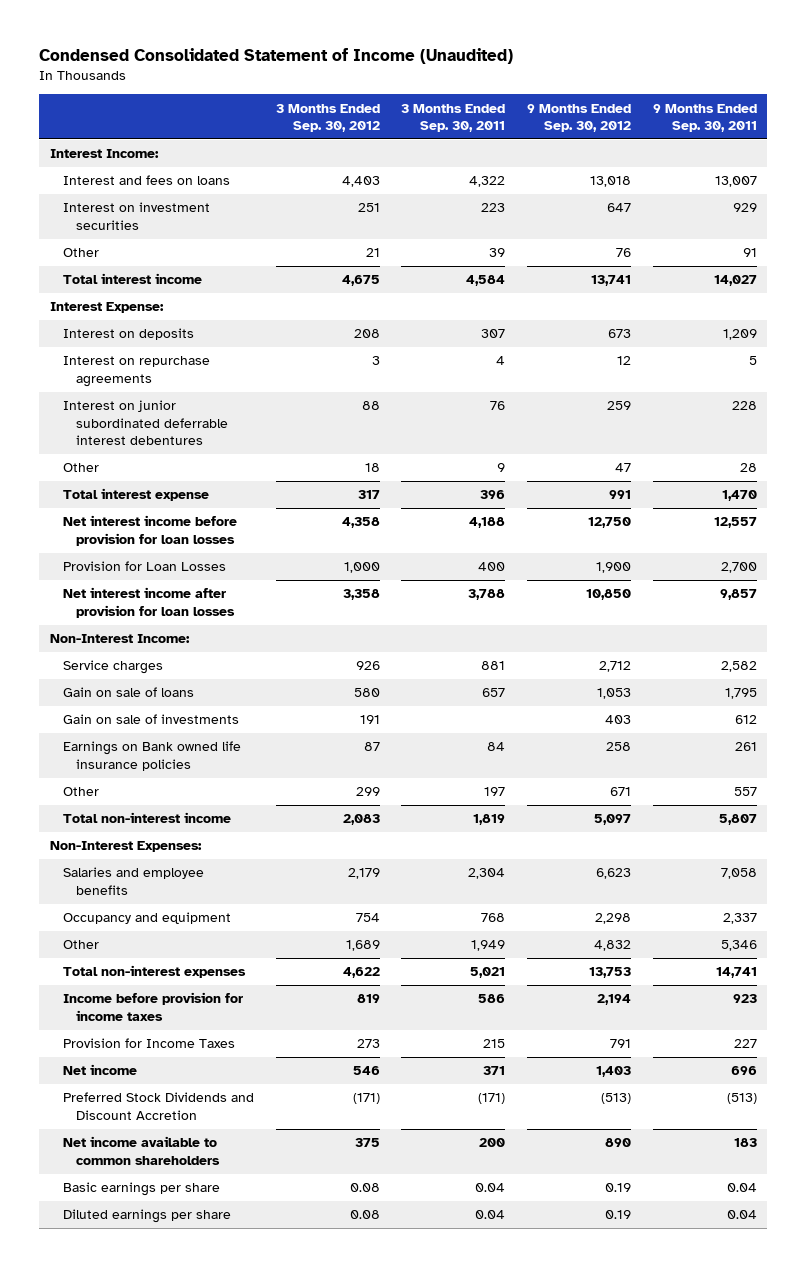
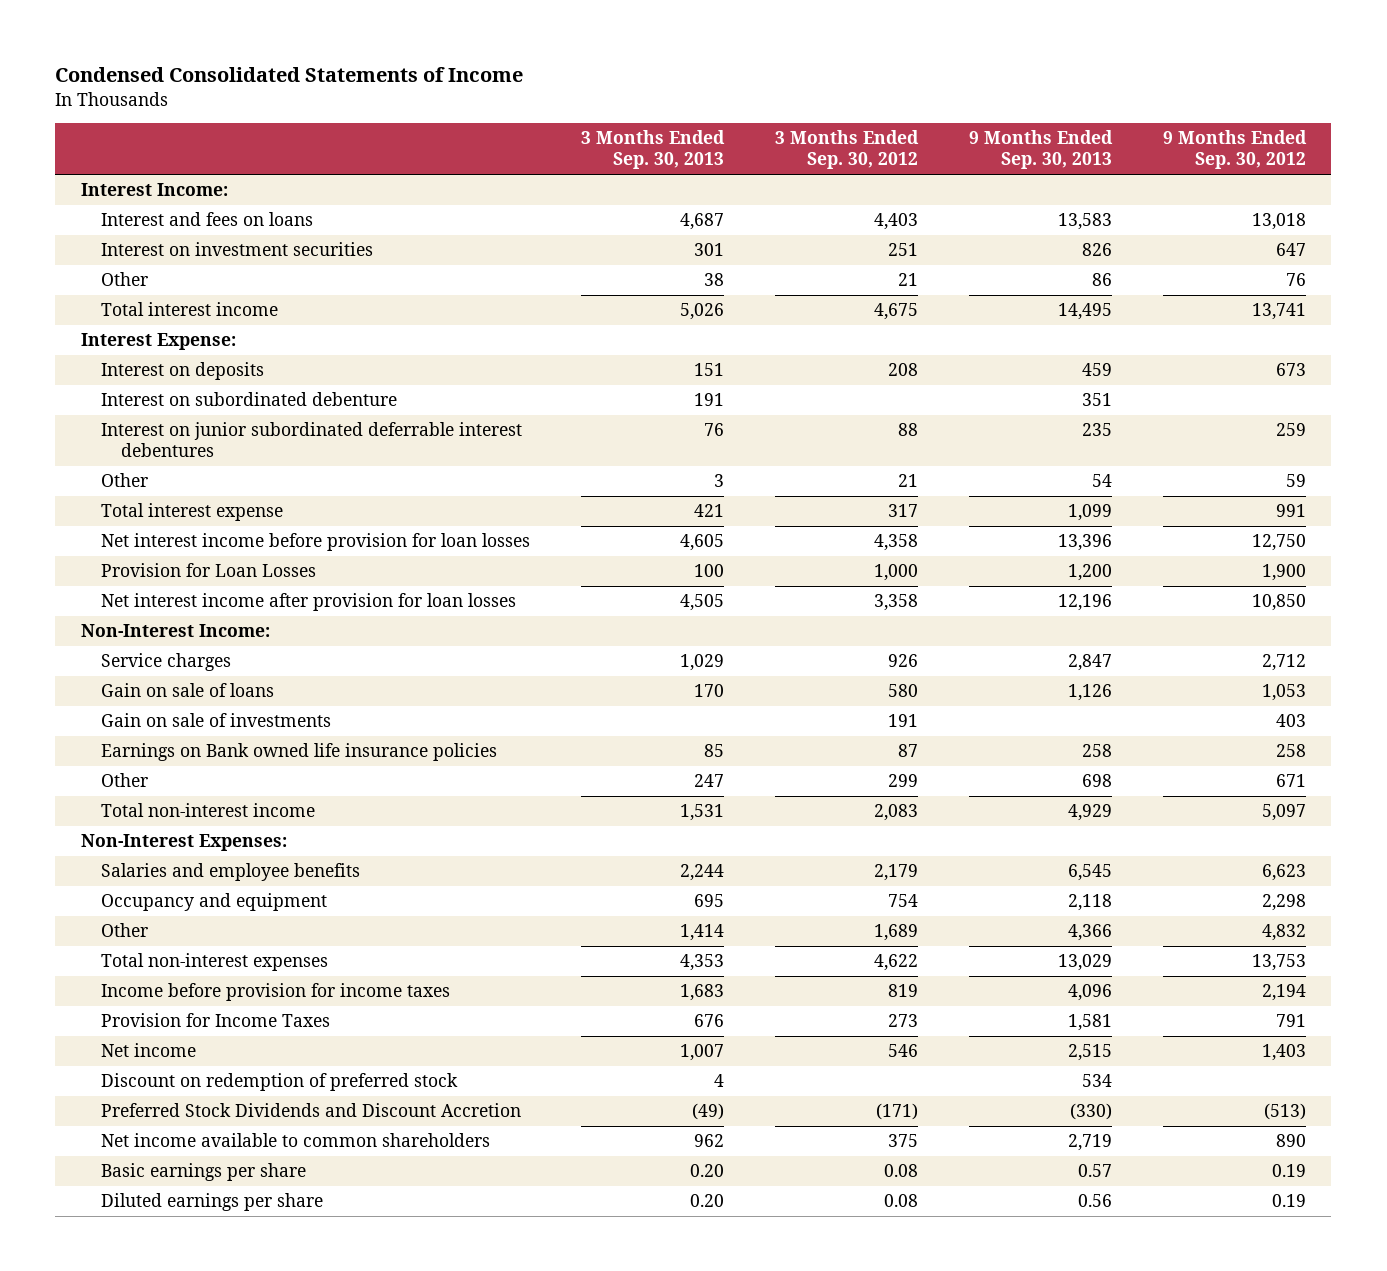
- Condensed Consolidated Statement of Income (Unaudited)
+ Condensed Consolidated Statements of Income
- | 3 Months Ended Sep. 30, 2012 | 3 Months Ended Sep. 30, 2011 | 9 Months Ended Sep. 30, 2012 | 9 Months Ended Sep. 30, 2011
+ | 3 Months Ended Sep. 30, 2013 | 3 Months Ended Sep. 30, 2012 | 9 Months Ended Sep. 30, 2013 | 9 Months Ended Sep. 30, 2012
- Interest on repurchase agreements | 3 | 4 | 12 | 5
+ Interest on subordinated debenture | 191 | | 351 |
- Other | 18 | 9 | 47 | 28
+ Other | 3 | 21 | 54 | 59
+ Discount on redemption of preferred stock | 4 | | 534 |

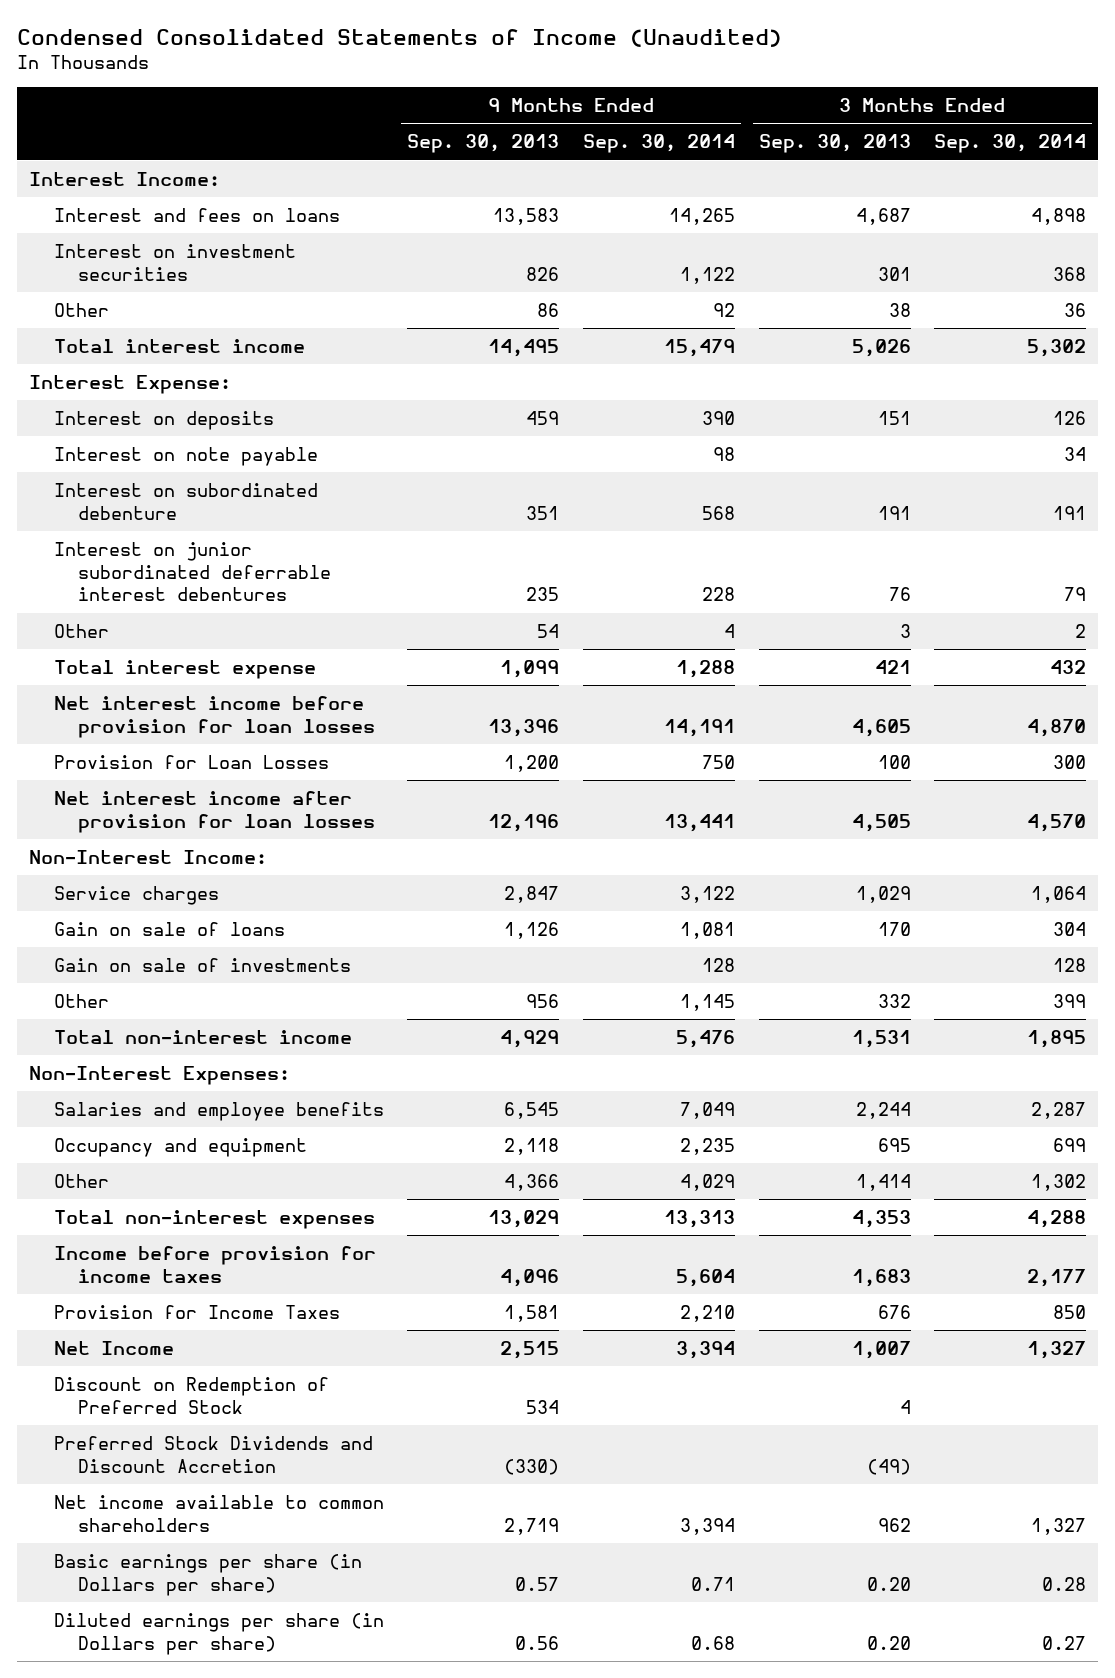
- Condensed Consolidated Statements of Income
+ Condensed Consolidated Statements of Income (Unaudited)
- | 3 Months Ended Sep. 30, 2013 | 3 Months Ended Sep. 30, 2012 | 9 Months Ended Sep. 30, 2013 | 9 Months Ended Sep. 30, 2012
+ | 9 Months Ended Sep. 30, 2013 | 9 Months Ended Sep. 30, 2014 | 3 Months Ended Sep. 30, 2013 | 3 Months Ended Sep. 30, 2014
+ Interest on note payable | | 98 | | 34
- Earnings on Bank owned life insurance policies | 85 | 87 | 258 | 258
- Other | 247 | 299 | 698 | 671
+ Other | 956 | 1,145 | 332 | 399
- Net income | 1,007 | 546 | 2,515 | 1,403
- Discount on redemption of preferred stock | 4 | | 534 |
+ Net Income | 2,515 | 3,394 | 1,007 | 1,327
+ Discount on Redemption of Preferred Stock | 534 | | 4 |
- Basic earnings per share | 0.20 | 0.08 | 0.57 | 0.19
- Diluted earnings per share | 0.20 | 0.08 | 0.56 | 0.19
+ Basic earnings per share (in Dollars per share) | 0.57 | 0.71 | 0.20 | 0.28
+ Diluted earnings per share (in Dollars per share) | 0.56 | 0.68 | 0.20 | 0.27

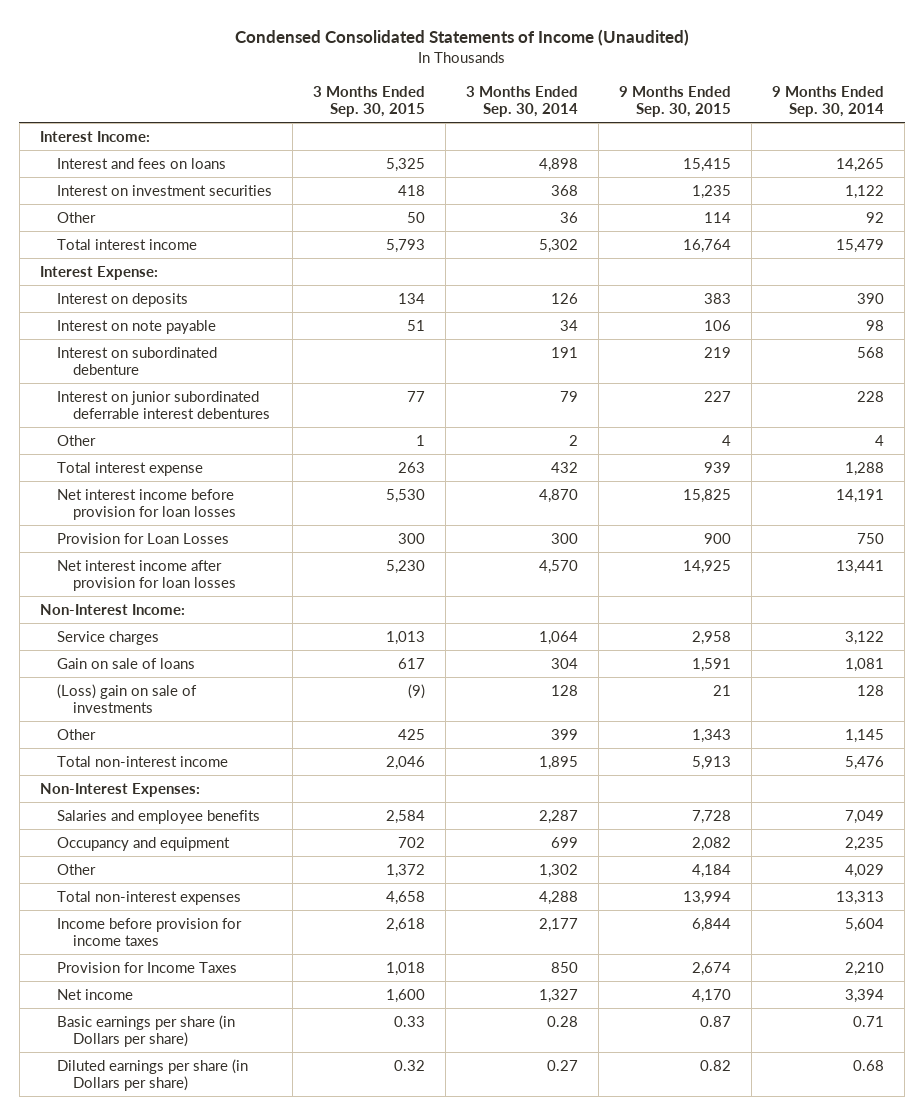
- | 9 Months Ended Sep. 30, 2013 | 9 Months Ended Sep. 30, 2014 | 3 Months Ended Sep. 30, 2013 | 3 Months Ended Sep. 30, 2014
+ | 3 Months Ended Sep. 30, 2015 | 3 Months Ended Sep. 30, 2014 | 9 Months Ended Sep. 30, 2015 | 9 Months Ended Sep. 30, 2014
- Gain on sale of investments | | 128 | | 128
+ (Loss) gain on sale of investments | (9) | 128 | 21 | 128
- Net Income | 2,515 | 3,394 | 1,007 | 1,327
- Discount on Redemption of Preferred Stock | 534 | | 4 |
- Preferred Stock Dividends and Discount Accretion | (330) | | (49) |
- Net income available to common shareholders | 2,719 | 3,394 | 962 | 1,327
+ Net income | 1,600 | 1,327 | 4,170 | 3,394

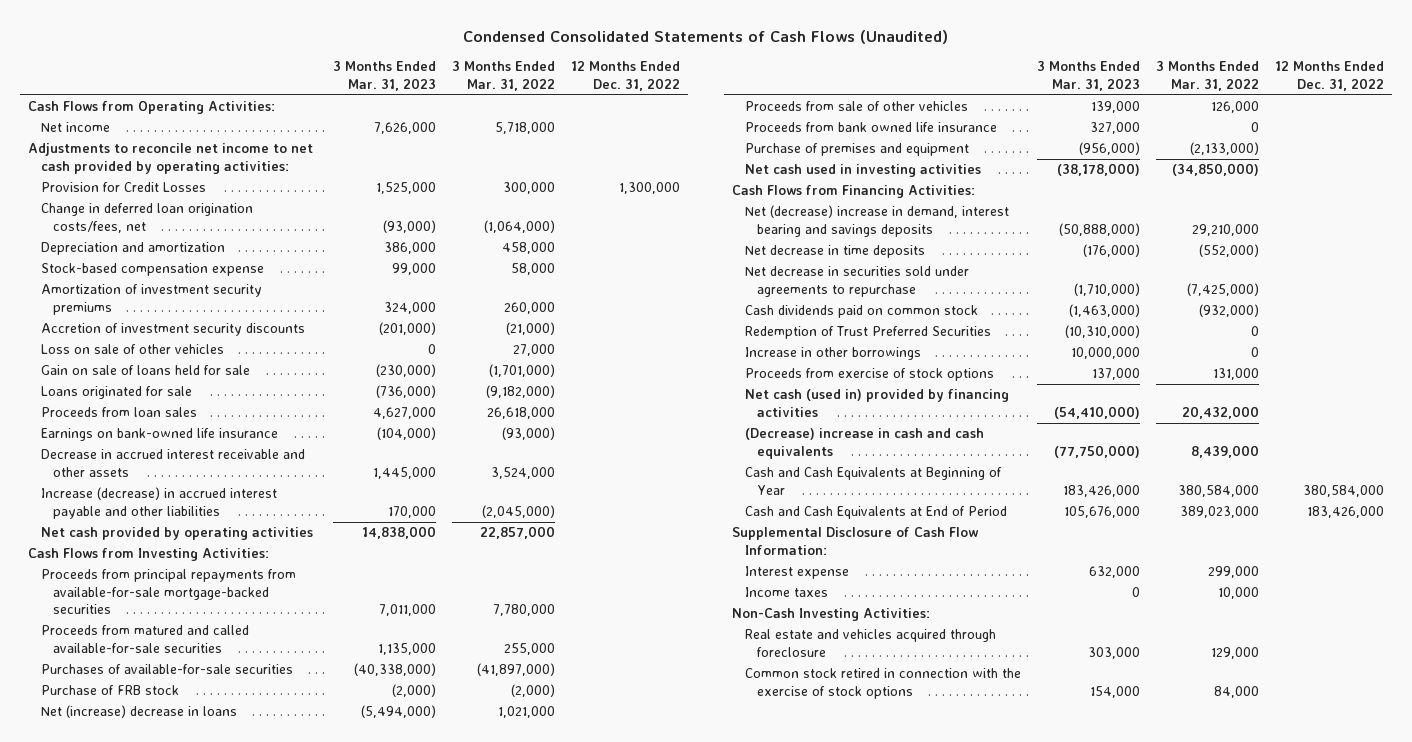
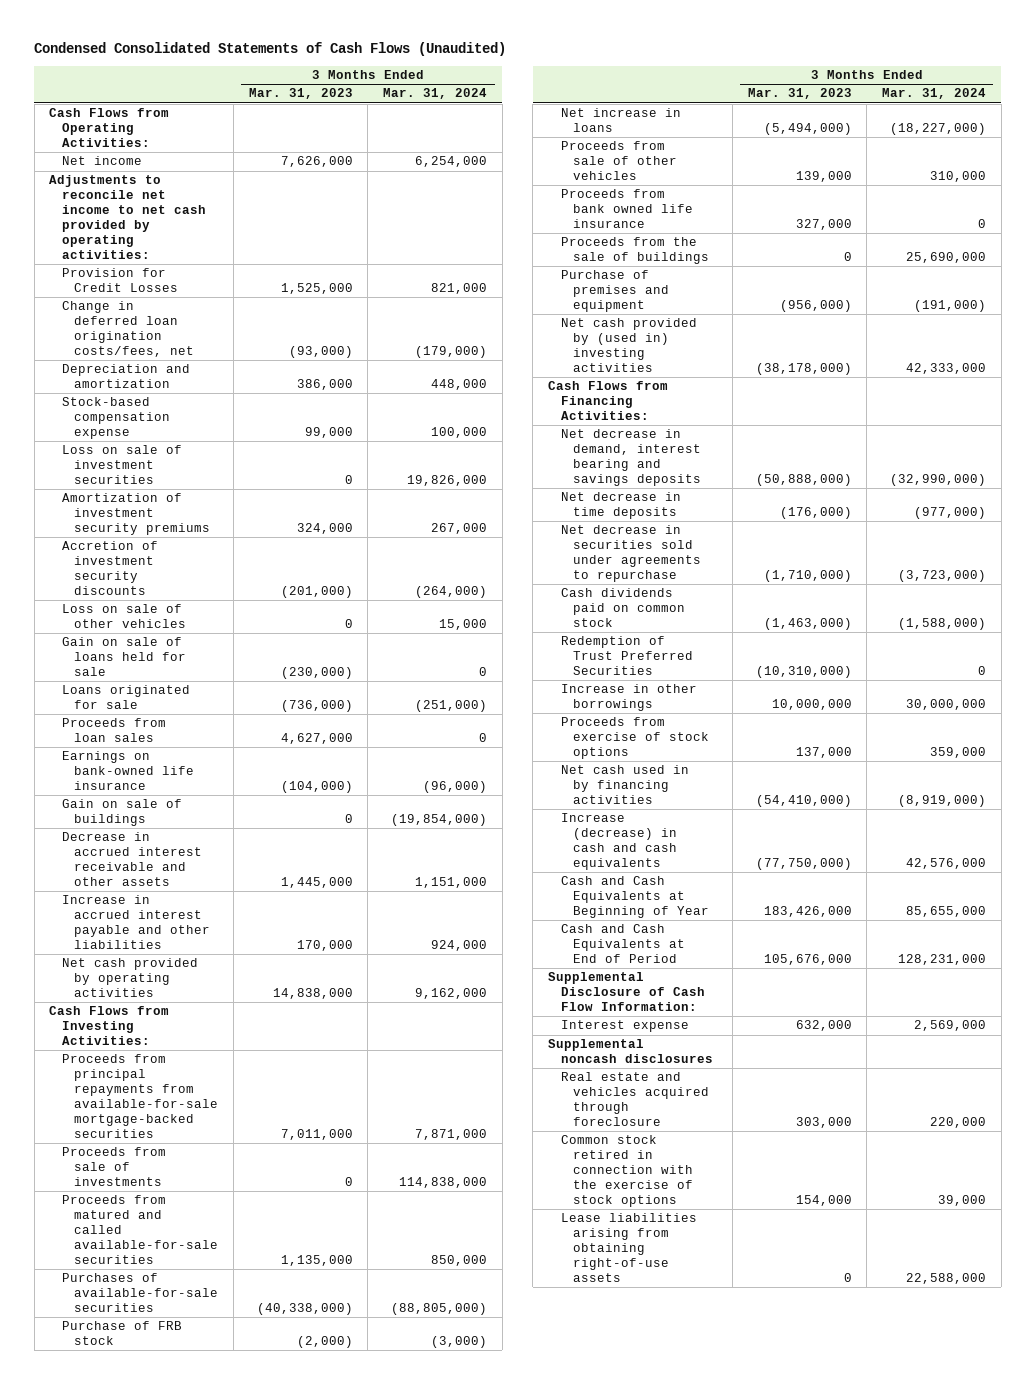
- | 3 Months Ended Mar. 31, 2023 | 3 Months Ended Mar. 31, 2022 | 12 Months Ended Dec. 31, 2022
+ | 3 Months Ended Mar. 31, 2023 | 3 Months Ended Mar. 31, 2024
+ Loss on sale of investment securities | 0 | 19,826,000
+ Gain on sale of buildings | 0 | (19,854,000)
- Increase (decrease) in accrued interest payable and other liabilities | 170,000 | (2,045,000) |
+ Increase in accrued interest payable and other liabilities | 170,000 | 924,000
+ Proceeds from sale of investments | 0 | 114,838,000
- Net (increase) decrease in loans | (5,494,000) | 1,021,000 |
+ Net increase in loans | (5,494,000) | (18,227,000)
+ Proceeds from the sale of buildings | 0 | 25,690,000
- Net cash used in investing activities | (38,178,000) | (34,850,000) |
+ Net cash provided by (used in) investing activities | (38,178,000) | 42,333,000
- Net (decrease) increase in demand, interest bearing and savings deposits | (50,888,000) | 29,210,000 |
+ Net decrease in demand, interest bearing and savings deposits | (50,888,000) | (32,990,000)
- Net cash (used in) provided by financing activities | (54,410,000) | 20,432,000 |
- (Decrease) increase in cash and cash equivalents | (77,750,000) | 8,439,000 |
+ Net cash used in by financing activities | (54,410,000) | (8,919,000)
+ Increase (decrease) in cash and cash equivalents | (77,750,000) | 42,576,000
- Income taxes | 0 | 10,000 |
- Non-Cash Investing Activities:
+ Supplemental noncash disclosures
+ Lease liabilities arising from obtaining right-of-use assets | 0 | 22,588,000

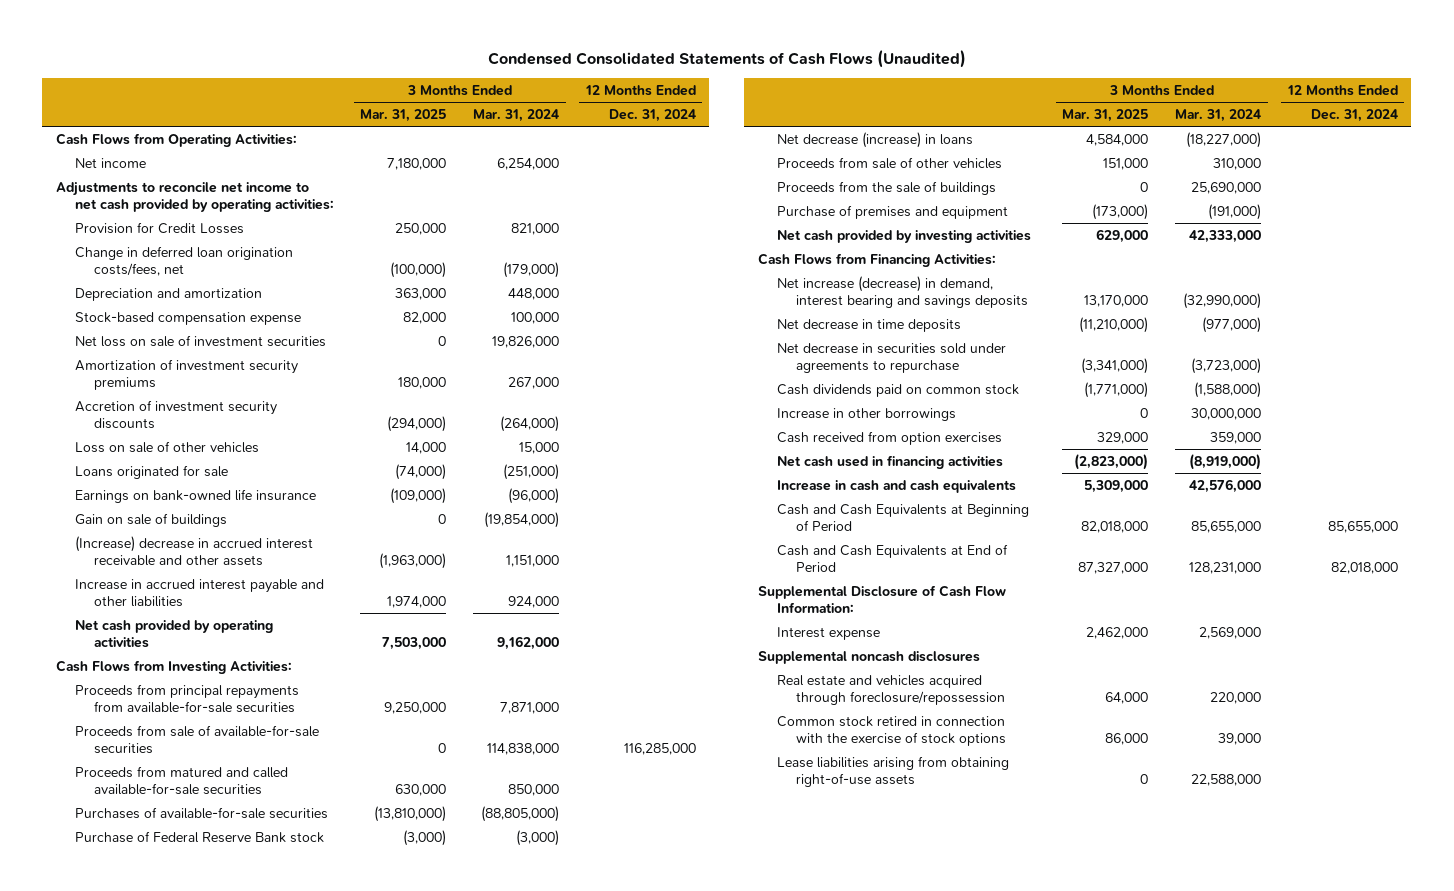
- | 3 Months Ended Mar. 31, 2023 | 3 Months Ended Mar. 31, 2024
+ | 3 Months Ended Mar. 31, 2025 | 3 Months Ended Mar. 31, 2024 | 12 Months Ended Dec. 31, 2024
- Loss on sale of investment securities | 0 | 19,826,000
+ Net loss on sale of investment securities | 0 | 19,826,000 |
- Gain on sale of loans held for sale | (230,000) | 0
- Proceeds from loan sales | 4,627,000 | 0
- Decrease in accrued interest receivable and other assets | 1,445,000 | 1,151,000
+ (Increase) decrease in accrued interest receivable and other assets | (1,963,000) | 1,151,000 |
- Proceeds from principal repayments from available-for-sale mortgage-backed securities | 7,011,000 | 7,871,000
- Proceeds from sale of investments | 0 | 114,838,000
+ Proceeds from principal repayments from available-for-sale securities | 9,250,000 | 7,871,000 |
+ Proceeds from sale of available-for-sale securities | 0 | 114,838,000 | 116,285,000
- Purchase of FRB stock | (2,000) | (3,000)
- Net increase in loans | (5,494,000) | (18,227,000)
+ Purchase of Federal Reserve Bank stock | (3,000) | (3,000) |
+ Net decrease (increase) in loans | 4,584,000 | (18,227,000) |
- Proceeds from bank owned life insurance | 327,000 | 0
- Net cash provided by (used in) investing activities | (38,178,000) | 42,333,000
+ Net cash provided by investing activities | 629,000 | 42,333,000 |
- Net decrease in demand, interest bearing and savings deposits | (50,888,000) | (32,990,000)
+ Net increase (decrease) in demand, interest bearing and savings deposits | 13,170,000 | (32,990,000) |
- Redemption of Trust Preferred Securities | (10,310,000) | 0
- Proceeds from exercise of stock options | 137,000 | 359,000
- Net cash used in by financing activities | (54,410,000) | (8,919,000)
- Increase (decrease) in cash and cash equivalents | (77,750,000) | 42,576,000
- Cash and Cash Equivalents at Beginning of Year | 183,426,000 | 85,655,000
+ Cash received from option exercises | 329,000 | 359,000 |
+ Net cash used in financing activities | (2,823,000) | (8,919,000) |
+ Increase in cash and cash equivalents | 5,309,000 | 42,576,000 |
+ Cash and Cash Equivalents at Beginning of Period | 82,018,000 | 85,655,000 | 85,655,000
- Real estate and vehicles acquired through foreclosure | 303,000 | 220,000
+ Real estate and vehicles acquired through foreclosure/repossession | 64,000 | 220,000 |

